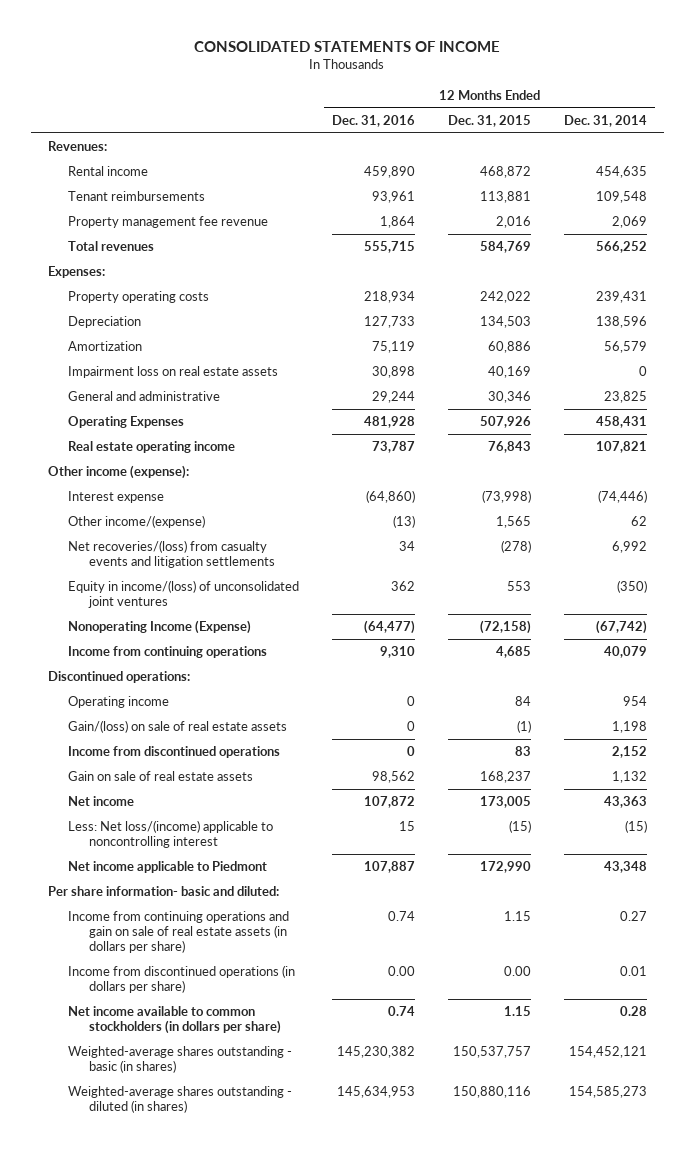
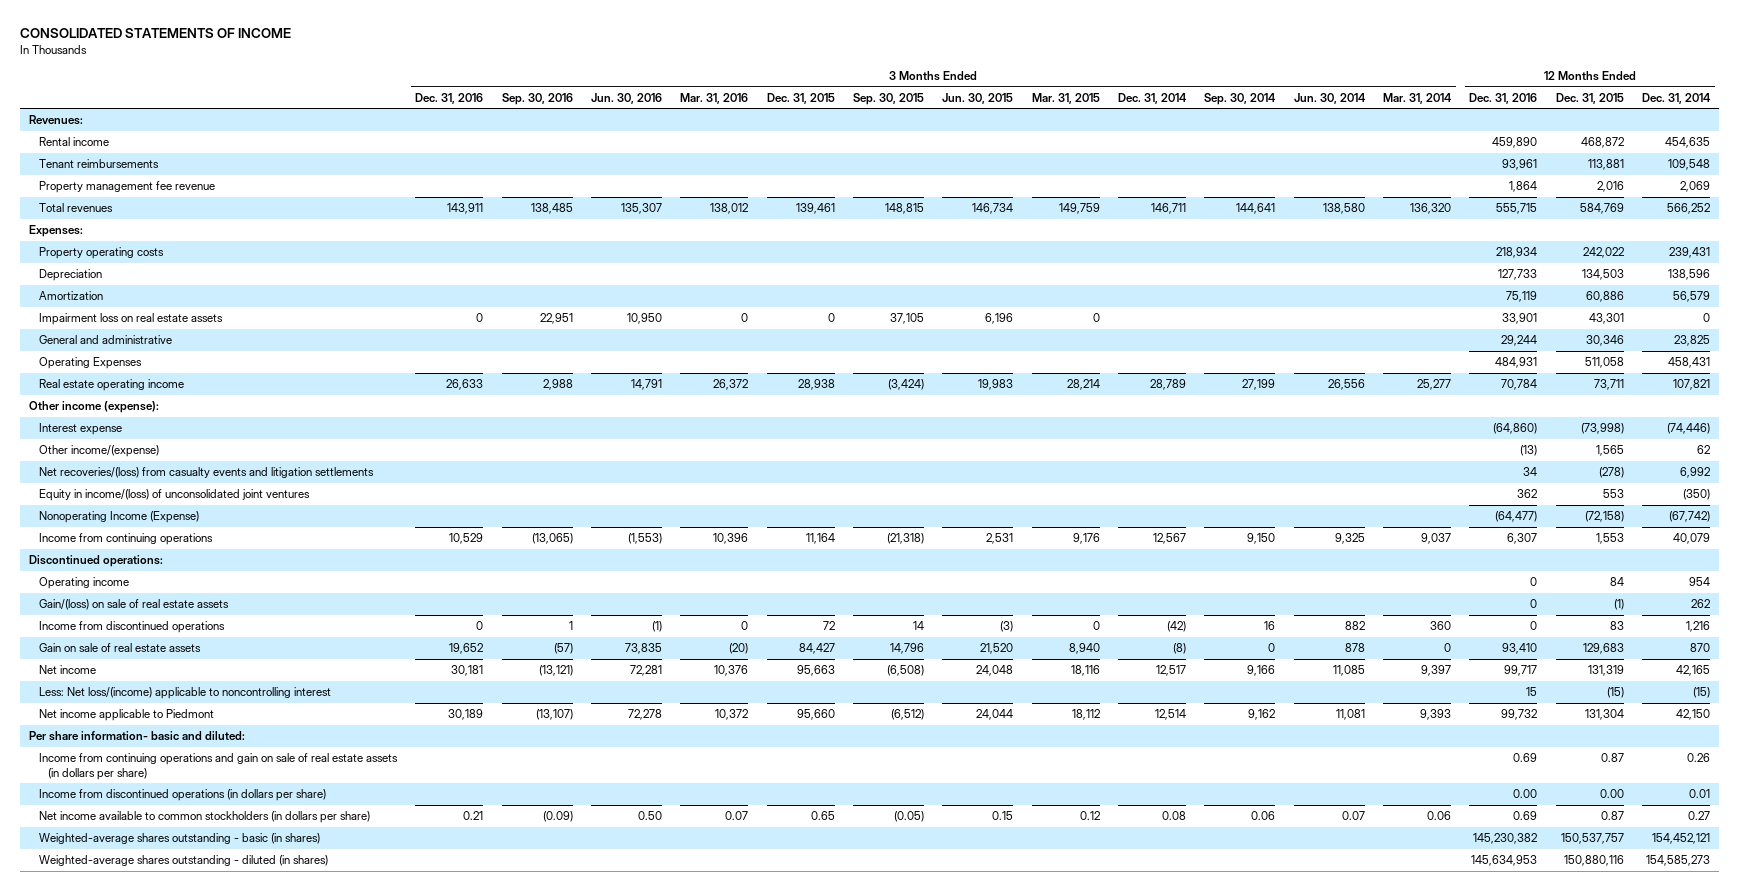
- | 12 Months Ended Dec. 31, 2016 | 12 Months Ended Dec. 31, 2015 | 12 Months Ended Dec. 31, 2014
+ | 3 Months Ended Dec. 31, 2016 | 3 Months Ended Sep. 30, 2016 | 3 Months Ended Jun. 30, 2016 | 3 Months Ended Mar. 31, 2016 | 3 Months Ended Dec. 31, 2015 | 3 Months Ended Sep. 30, 2015 | 3 Months Ended Jun. 30, 2015 | 3 Months Ended Mar. 31, 2015 | 3 Months Ended Dec. 31, 2014 | 3 Months Ended Sep. 30, 2014 | 3 Months Ended Jun. 30, 2014 | 3 Months Ended Mar. 31, 2014 | 12 Months Ended Dec. 31, 2016 | 12 Months Ended Dec. 31, 2015 | 12 Months Ended Dec. 31, 2014
- Impairment loss on real estate assets | 30,898 | 40,169 | 0
+ Impairment loss on real estate assets | 0 | 22,951 | 10,950 | 0 | 0 | 37,105 | 6,196 | 0 | | | | | 33,901 | 43,301 | 0
- Operating Expenses | 481,928 | 507,926 | 458,431
- Real estate operating income | 73,787 | 76,843 | 107,821
+ Operating Expenses | | | | | | | | | | | | | 484,931 | 511,058 | 458,431
+ Real estate operating income | 26,633 | 2,988 | 14,791 | 26,372 | 28,938 | (3,424) | 19,983 | 28,214 | 28,789 | 27,199 | 26,556 | 25,277 | 70,784 | 73,711 | 107,821
- Income from continuing operations | 9,310 | 4,685 | 40,079
+ Income from continuing operations | 10,529 | (13,065) | (1,553) | 10,396 | 11,164 | (21,318) | 2,531 | 9,176 | 12,567 | 9,150 | 9,325 | 9,037 | 6,307 | 1,553 | 40,079
- Gain/(loss) on sale of real estate assets | 0 | (1) | 1,198
- Income from discontinued operations | 0 | 83 | 2,152
- Gain on sale of real estate assets | 98,562 | 168,237 | 1,132
- Net income | 107,872 | 173,005 | 43,363
+ Gain/(loss) on sale of real estate assets | | | | | | | | | | | | | 0 | (1) | 262
+ Income from discontinued operations | 0 | 1 | (1) | 0 | 72 | 14 | (3) | 0 | (42) | 16 | 882 | 360 | 0 | 83 | 1,216
+ Gain on sale of real estate assets | 19,652 | (57) | 73,835 | (20) | 84,427 | 14,796 | 21,520 | 8,940 | (8) | 0 | 878 | 0 | 93,410 | 129,683 | 870
+ Net income | 30,181 | (13,121) | 72,281 | 10,376 | 95,663 | (6,508) | 24,048 | 18,116 | 12,517 | 9,166 | 11,085 | 9,397 | 99,717 | 131,319 | 42,165
- Net income applicable to Piedmont | 107,887 | 172,990 | 43,348
+ Net income applicable to Piedmont | 30,189 | (13,107) | 72,278 | 10,372 | 95,660 | (6,512) | 24,044 | 18,112 | 12,514 | 9,162 | 11,081 | 9,393 | 99,732 | 131,304 | 42,150
- Income from continuing operations and gain on sale of real estate assets (in dollars per share) | 0.74 | 1.15 | 0.27
+ Income from continuing operations and gain on sale of real estate assets (in dollars per share) | | | | | | | | | | | | | 0.69 | 0.87 | 0.26
- Net income available to common stockholders (in dollars per share) | 0.74 | 1.15 | 0.28
+ Net income available to common stockholders (in dollars per share) | 0.21 | (0.09) | 0.50 | 0.07 | 0.65 | (0.05) | 0.15 | 0.12 | 0.08 | 0.06 | 0.07 | 0.06 | 0.69 | 0.87 | 0.27

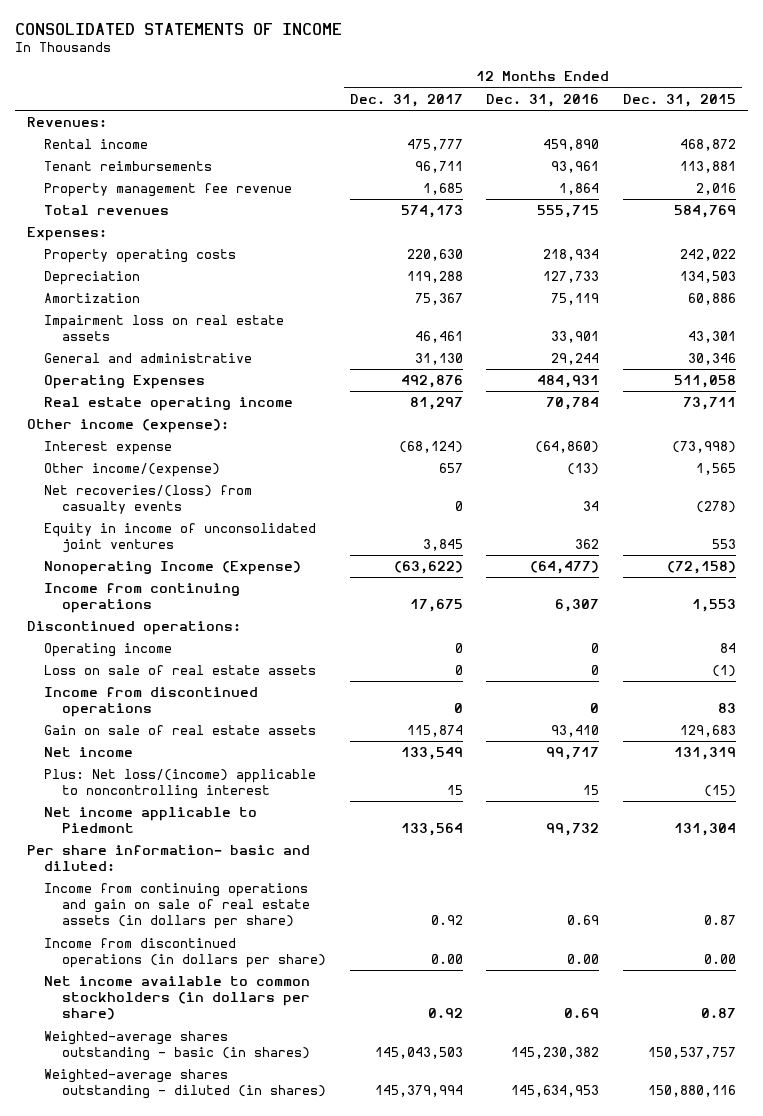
- | 3 Months Ended Dec. 31, 2016 | 3 Months Ended Sep. 30, 2016 | 3 Months Ended Jun. 30, 2016 | 3 Months Ended Mar. 31, 2016 | 3 Months Ended Dec. 31, 2015 | 3 Months Ended Sep. 30, 2015 | 3 Months Ended Jun. 30, 2015 | 3 Months Ended Mar. 31, 2015 | 3 Months Ended Dec. 31, 2014 | 3 Months Ended Sep. 30, 2014 | 3 Months Ended Jun. 30, 2014 | 3 Months Ended Mar. 31, 2014 | 12 Months Ended Dec. 31, 2016 | 12 Months Ended Dec. 31, 2015 | 12 Months Ended Dec. 31, 2014
+ | 12 Months Ended Dec. 31, 2017 | 12 Months Ended Dec. 31, 2016 | 12 Months Ended Dec. 31, 2015
- Net recoveries/(loss) from casualty events and litigation settlements | | | | | | | | | | | | | 34 | (278) | 6,992
- Equity in income/(loss) of unconsolidated joint ventures | | | | | | | | | | | | | 362 | 553 | (350)
+ Net recoveries/(loss) from casualty events | 0 | 34 | (278)
+ Equity in income of unconsolidated joint ventures | 3,845 | 362 | 553
- Gain/(loss) on sale of real estate assets | | | | | | | | | | | | | 0 | (1) | 262
+ Loss on sale of real estate assets | 0 | 0 | (1)
- Less: Net loss/(income) applicable to noncontrolling interest | | | | | | | | | | | | | 15 | (15) | (15)
+ Plus: Net loss/(income) applicable to noncontrolling interest | 15 | 15 | (15)

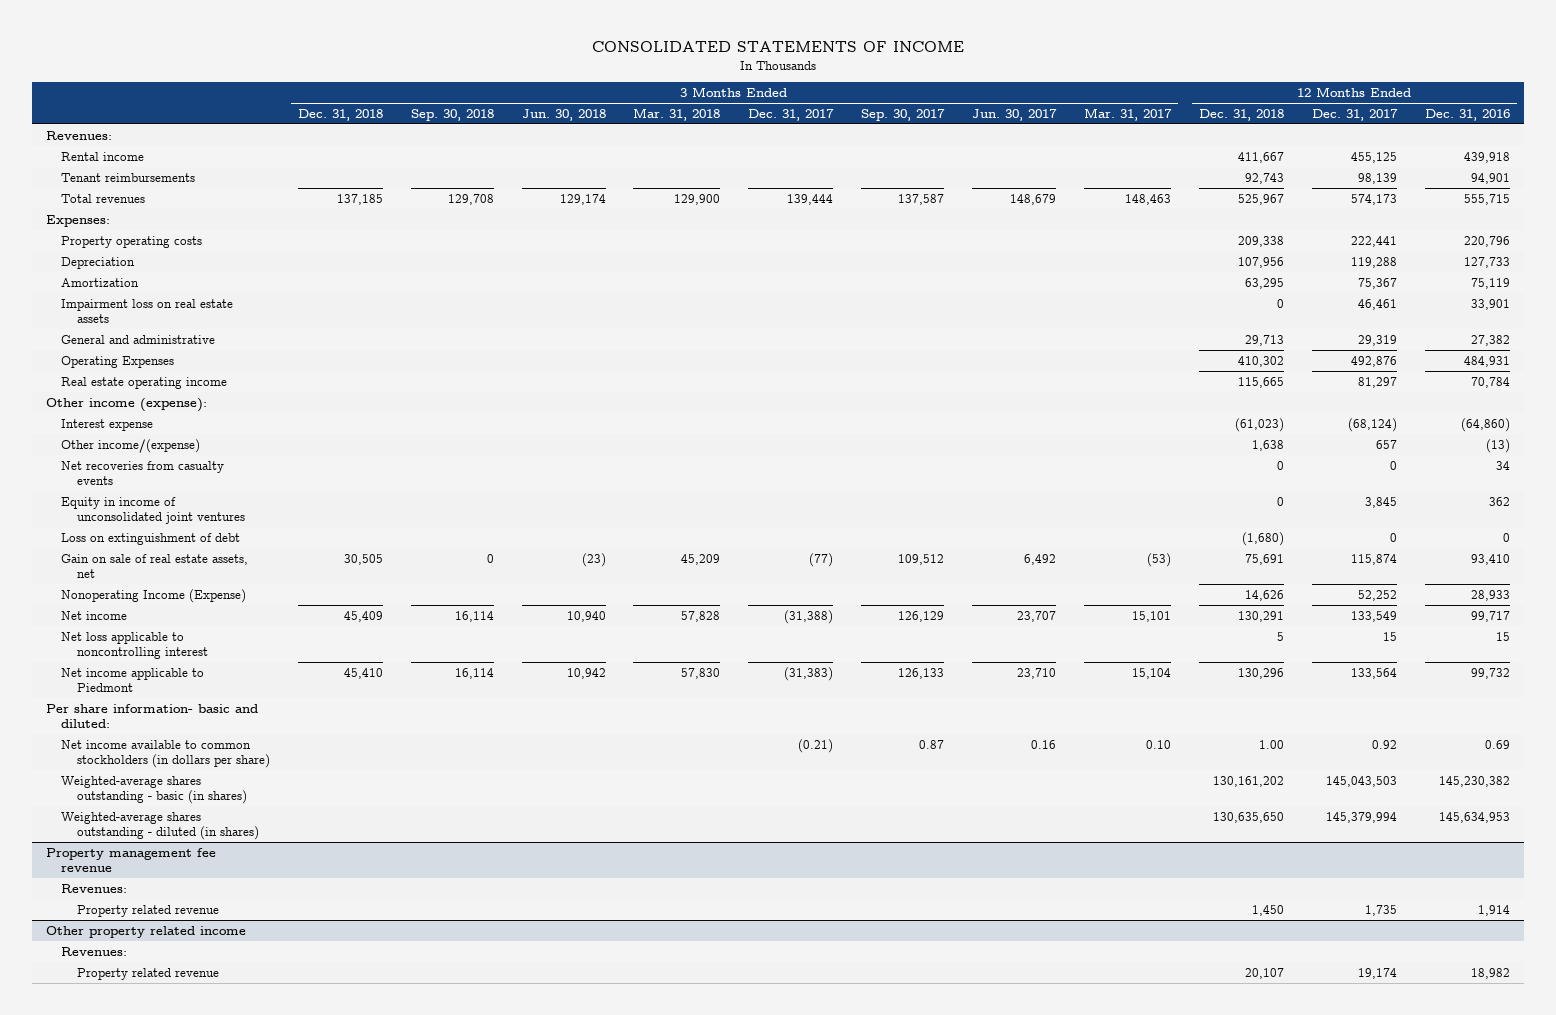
- | 12 Months Ended Dec. 31, 2017 | 12 Months Ended Dec. 31, 2016 | 12 Months Ended Dec. 31, 2015
+ | 3 Months Ended Dec. 31, 2018 | 3 Months Ended Sep. 30, 2018 | 3 Months Ended Jun. 30, 2018 | 3 Months Ended Mar. 31, 2018 | 3 Months Ended Dec. 31, 2017 | 3 Months Ended Sep. 30, 2017 | 3 Months Ended Jun. 30, 2017 | 3 Months Ended Mar. 31, 2017 | 12 Months Ended Dec. 31, 2018 | 12 Months Ended Dec. 31, 2017 | 12 Months Ended Dec. 31, 2016
- Rental income | 475,777 | 459,890 | 468,872
- Tenant reimbursements | 96,711 | 93,961 | 113,881
- Property management fee revenue | 1,685 | 1,864 | 2,016
+ Rental income | | | | | | | | | 411,667 | 455,125 | 439,918
+ Tenant reimbursements | | | | | | | | | 92,743 | 98,139 | 94,901
- Property operating costs | 220,630 | 218,934 | 242,022
+ Property operating costs | | | | | | | | | 209,338 | 222,441 | 220,796
- General and administrative | 31,130 | 29,244 | 30,346
+ General and administrative | | | | | | | | | 29,713 | 29,319 | 27,382
- Net recoveries/(loss) from casualty events | 0 | 34 | (278)
+ Net recoveries from casualty events | | | | | | | | | 0 | 0 | 34
- Nonoperating Income (Expense) | (63,622) | (64,477) | (72,158)
- Income from continuing operations | 17,675 | 6,307 | 1,553
- Discontinued operations:
- Operating income | 0 | 0 | 84
- Loss on sale of real estate assets | 0 | 0 | (1)
- Income from discontinued operations | 0 | 0 | 83
- Gain on sale of real estate assets | 115,874 | 93,410 | 129,683
+ Loss on extinguishment of debt | | | | | | | | | (1,680) | 0 | 0
+ Gain on sale of real estate assets, net | 30,505 | 0 | (23) | 45,209 | (77) | 109,512 | 6,492 | (53) | 75,691 | 115,874 | 93,410
+ Nonoperating Income (Expense) | | | | | | | | | 14,626 | 52,252 | 28,933
- Plus: Net loss/(income) applicable to noncontrolling interest | 15 | 15 | (15)
+ Net loss applicable to noncontrolling interest | | | | | | | | | 5 | 15 | 15
- Income from continuing operations and gain on sale of real estate assets (in dollars per share) | 0.92 | 0.69 | 0.87
- Income from discontinued operations (in dollars per share) | 0.00 | 0.00 | 0.00
+ Property management fee revenue
+ Revenues:
+ Property related revenue | | | | | | | | | 1,450 | 1,735 | 1,914
+ Other property related income
+ Revenues:
+ Property related revenue | | | | | | | | | 20,107 | 19,174 | 18,982

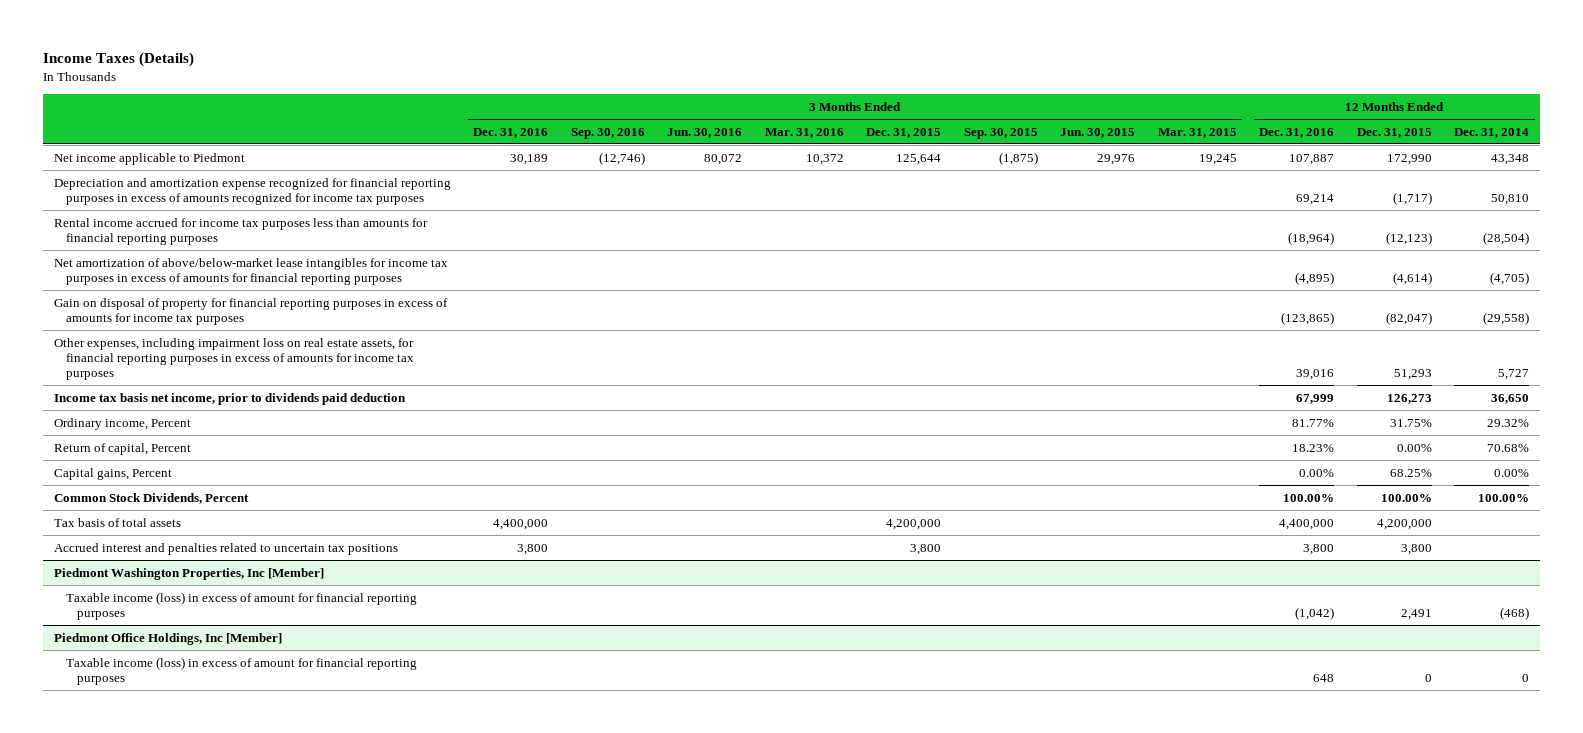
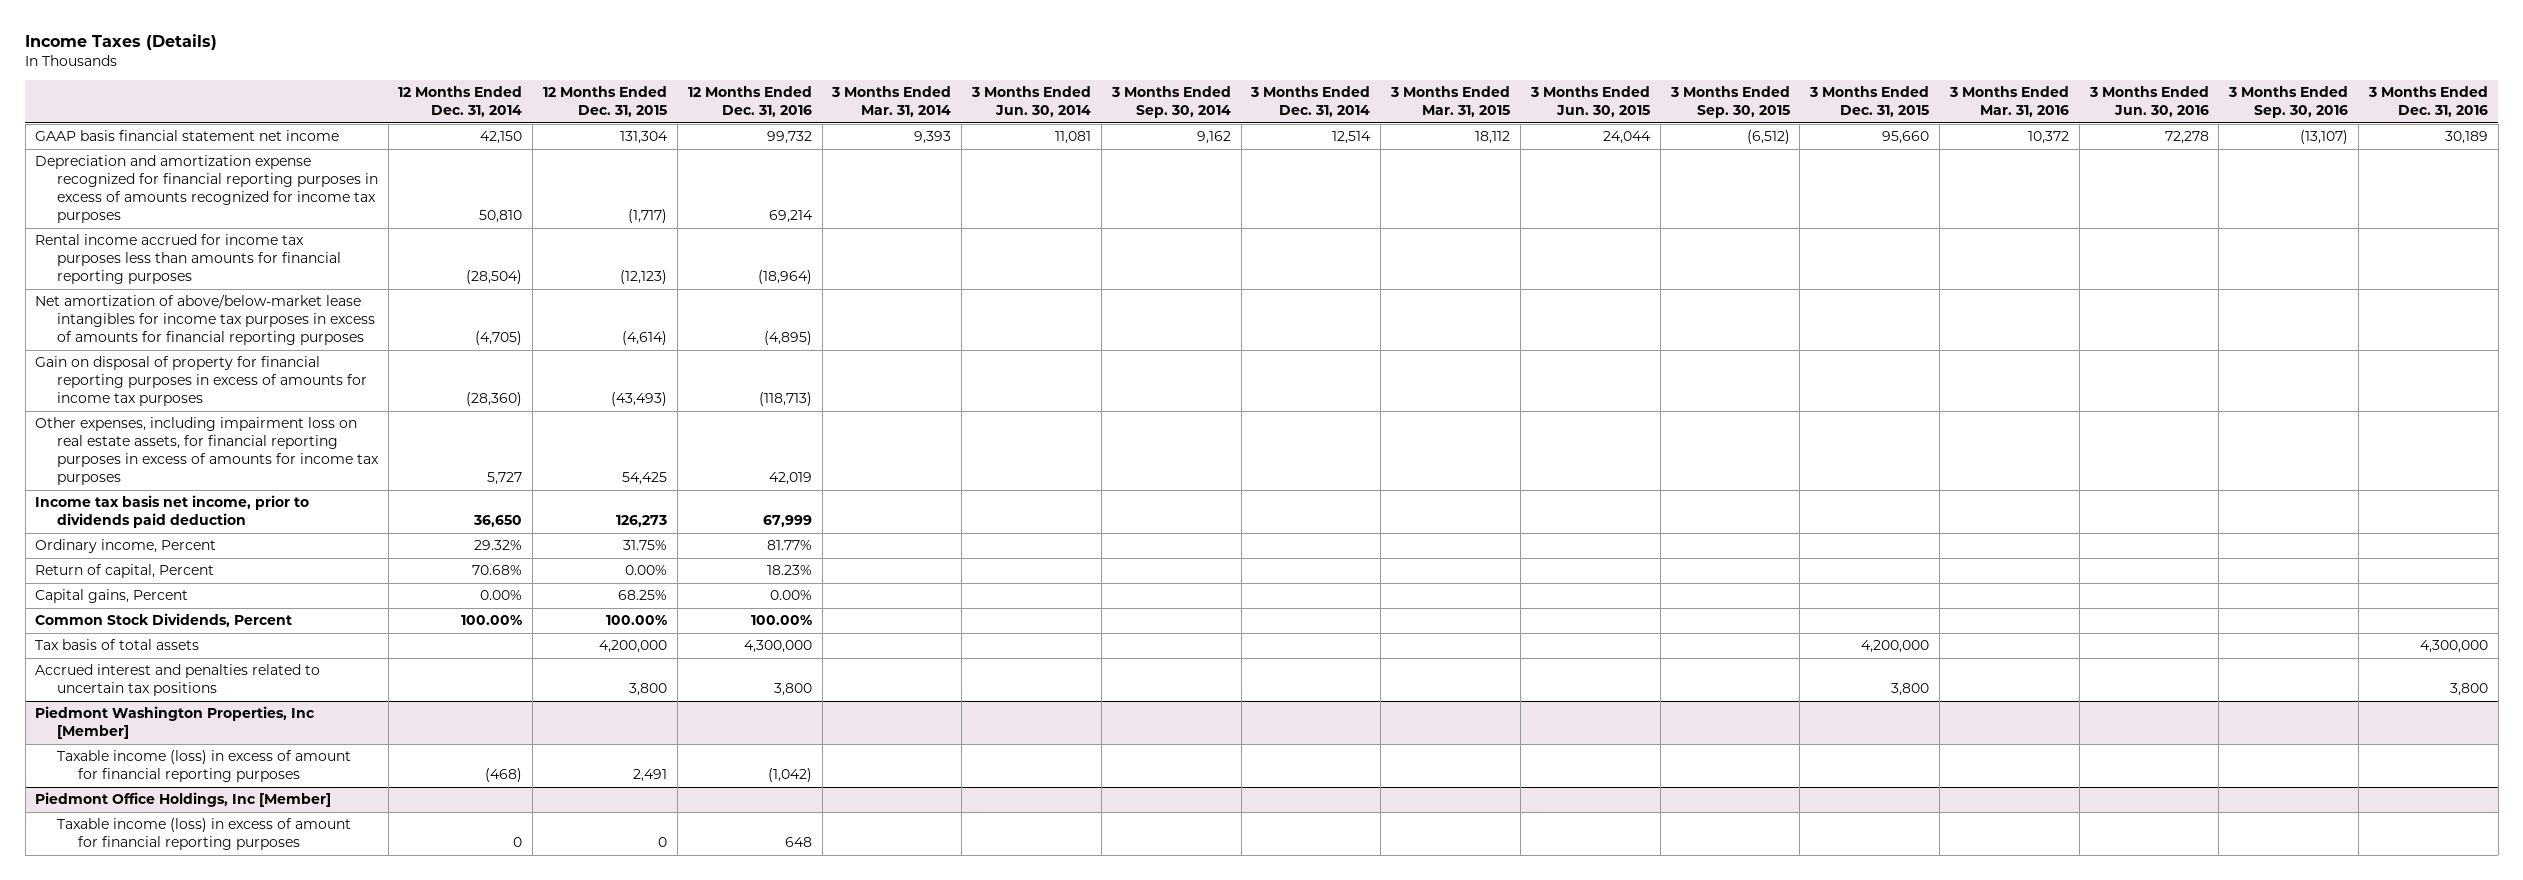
- | 3 Months Ended Dec. 31, 2016 | 3 Months Ended Sep. 30, 2016 | 3 Months Ended Jun. 30, 2016 | 3 Months Ended Mar. 31, 2016 | 3 Months Ended Dec. 31, 2015 | 3 Months Ended Sep. 30, 2015 | 3 Months Ended Jun. 30, 2015 | 3 Months Ended Mar. 31, 2015 | 12 Months Ended Dec. 31, 2016 | 12 Months Ended Dec. 31, 2015 | 12 Months Ended Dec. 31, 2014
+ | 12 Months Ended Dec. 31, 2014 | 12 Months Ended Dec. 31, 2015 | 12 Months Ended Dec. 31, 2016 | 3 Months Ended Mar. 31, 2014 | 3 Months Ended Jun. 30, 2014 | 3 Months Ended Sep. 30, 2014 | 3 Months Ended Dec. 31, 2014 | 3 Months Ended Mar. 31, 2015 | 3 Months Ended Jun. 30, 2015 | 3 Months Ended Sep. 30, 2015 | 3 Months Ended Dec. 31, 2015 | 3 Months Ended Mar. 31, 2016 | 3 Months Ended Jun. 30, 2016 | 3 Months Ended Sep. 30, 2016 | 3 Months Ended Dec. 31, 2016
- Net income applicable to Piedmont | 30,189 | (12,746) | 80,072 | 10,372 | 125,644 | (1,875) | 29,976 | 19,245 | 107,887 | 172,990 | 43,348
+ GAAP basis financial statement net income | 42,150 | 131,304 | 99,732 | 9,393 | 11,081 | 9,162 | 12,514 | 18,112 | 24,044 | (6,512) | 95,660 | 10,372 | 72,278 | (13,107) | 30,189
- Gain on disposal of property for financial reporting purposes in excess of amounts for income tax purposes | | | | | | | | | (123,865) | (82,047) | (29,558)
- Other expenses, including impairment loss on real estate assets, for financial reporting purposes in excess of amounts for income tax purposes | | | | | | | | | 39,016 | 51,293 | 5,727
+ Gain on disposal of property for financial reporting purposes in excess of amounts for income tax purposes | (28,360) | (43,493) | (118,713) | | | | | | | | | | | |
+ Other expenses, including impairment loss on real estate assets, for financial reporting purposes in excess of amounts for income tax purposes | 5,727 | 54,425 | 42,019 | | | | | | | | | | | |
- Tax basis of total assets | 4,400,000 | | | | 4,200,000 | | | | 4,400,000 | 4,200,000 |
+ Tax basis of total assets | | 4,200,000 | 4,300,000 | | | | | | | | 4,200,000 | | | | 4,300,000

